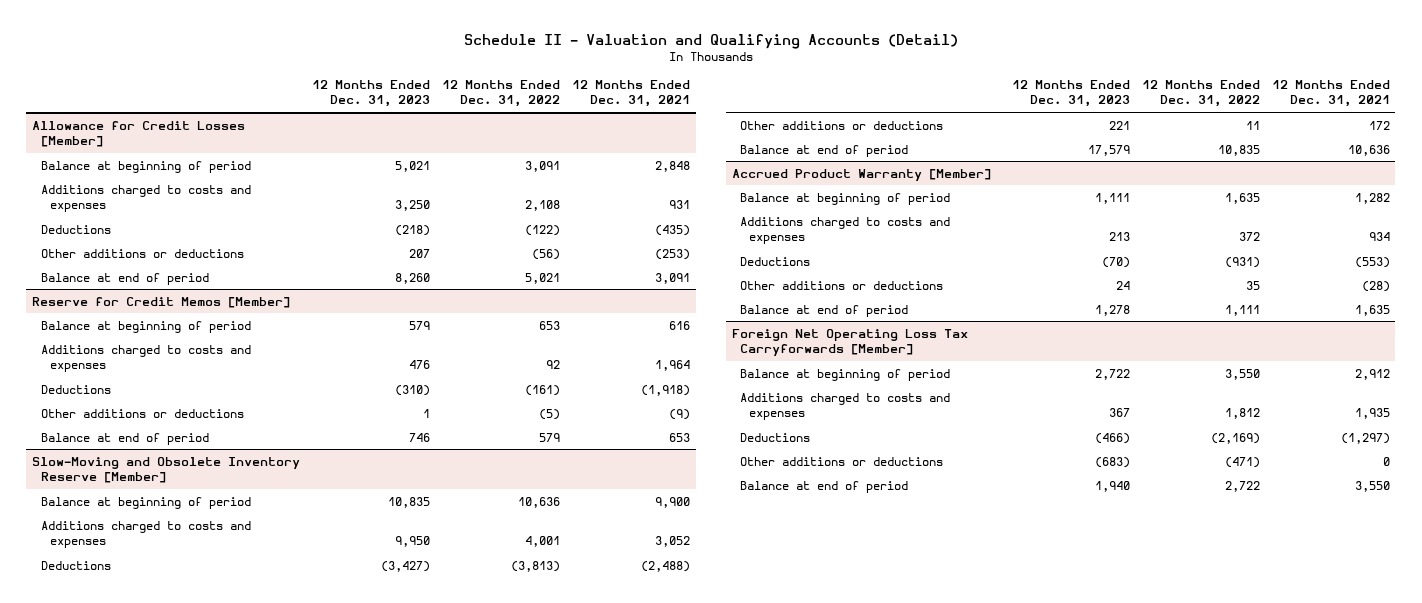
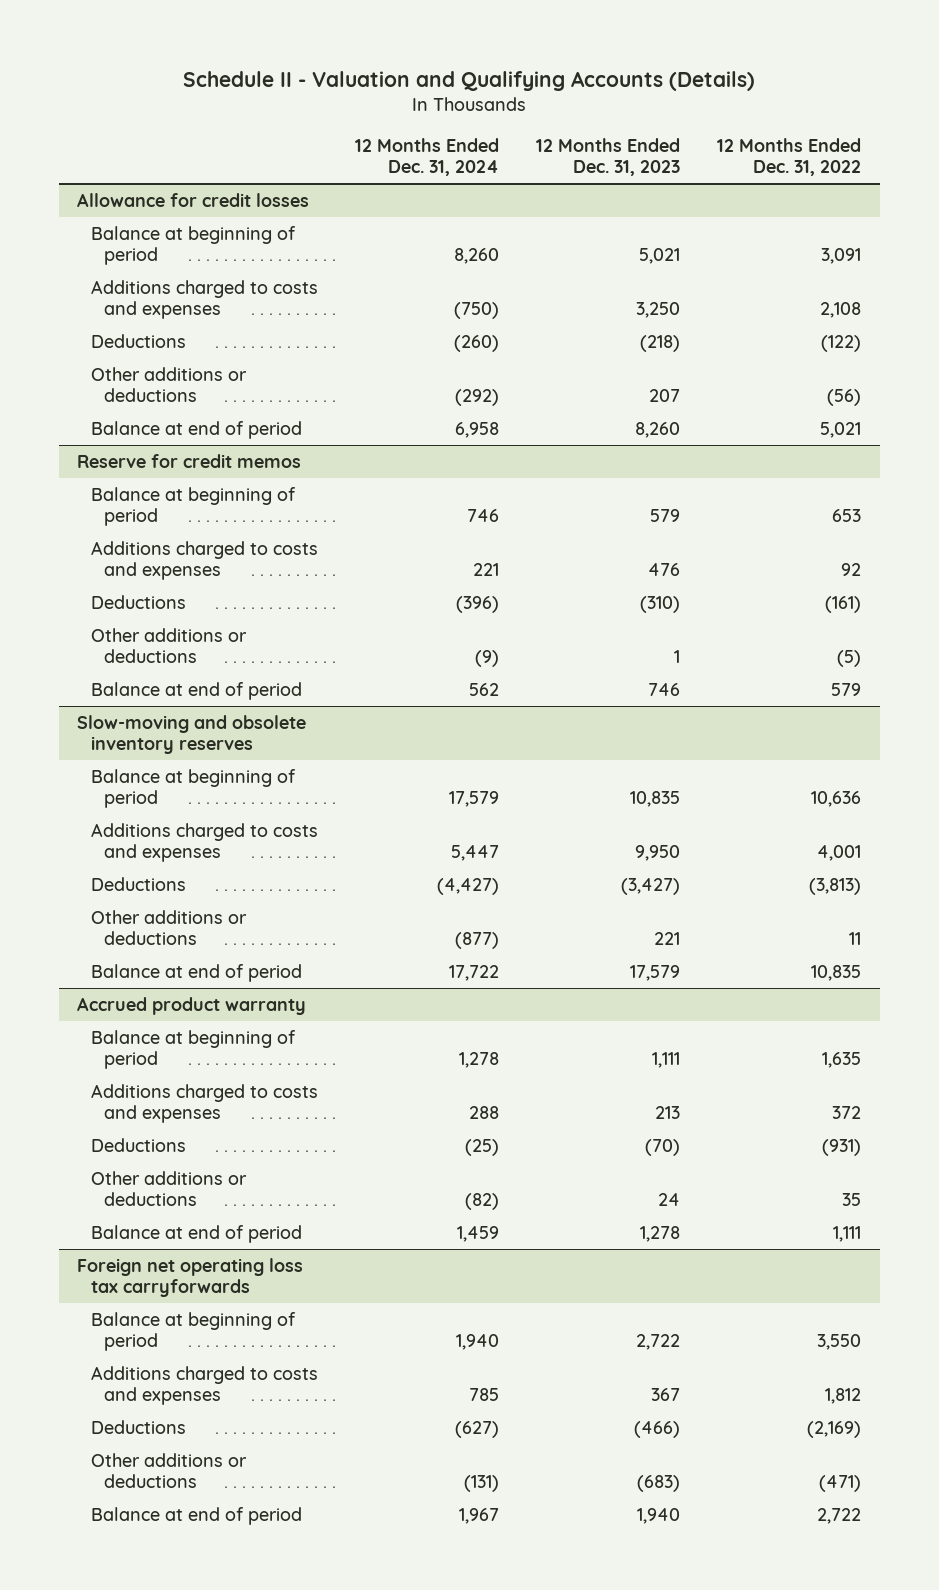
- Schedule II - Valuation and Qualifying Accounts (Detail)
+ Schedule II - Valuation and Qualifying Accounts (Details)
- | 12 Months Ended Dec. 31, 2023 | 12 Months Ended Dec. 31, 2022 | 12 Months Ended Dec. 31, 2021
+ | 12 Months Ended Dec. 31, 2024 | 12 Months Ended Dec. 31, 2023 | 12 Months Ended Dec. 31, 2022
- Allowance for Credit Losses [Member]
+ Allowance for credit losses
- Reserve for Credit Memos [Member]
+ Reserve for credit memos
- Slow-Moving and Obsolete Inventory Reserve [Member]
+ Slow-moving and obsolete inventory reserves
- Accrued Product Warranty [Member]
+ Accrued product warranty
- Foreign Net Operating Loss Tax Carryforwards [Member]
+ Foreign net operating loss tax carryforwards

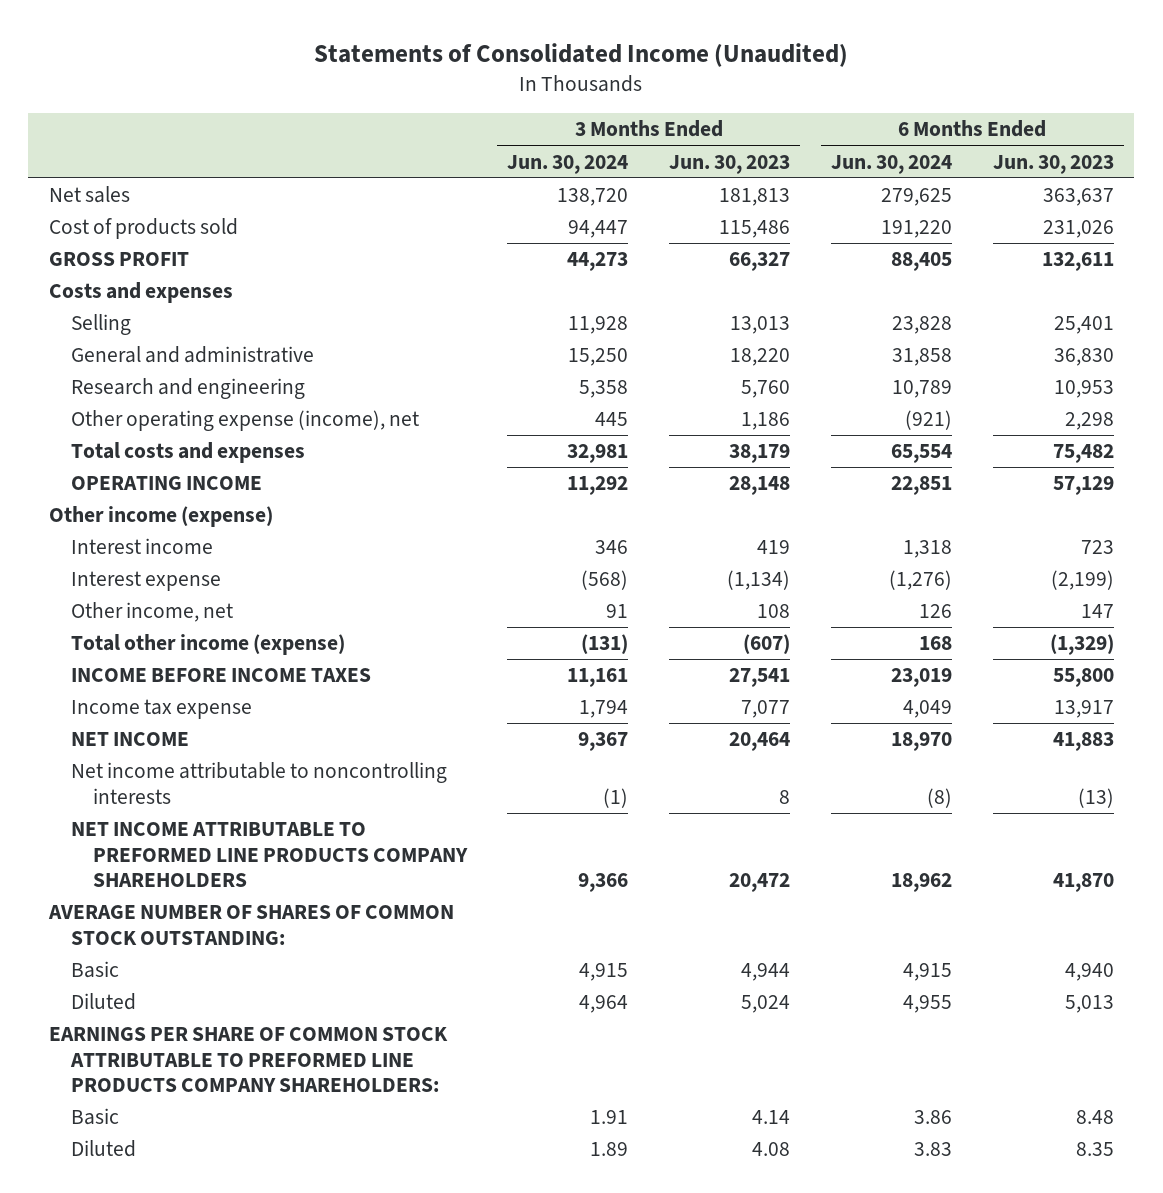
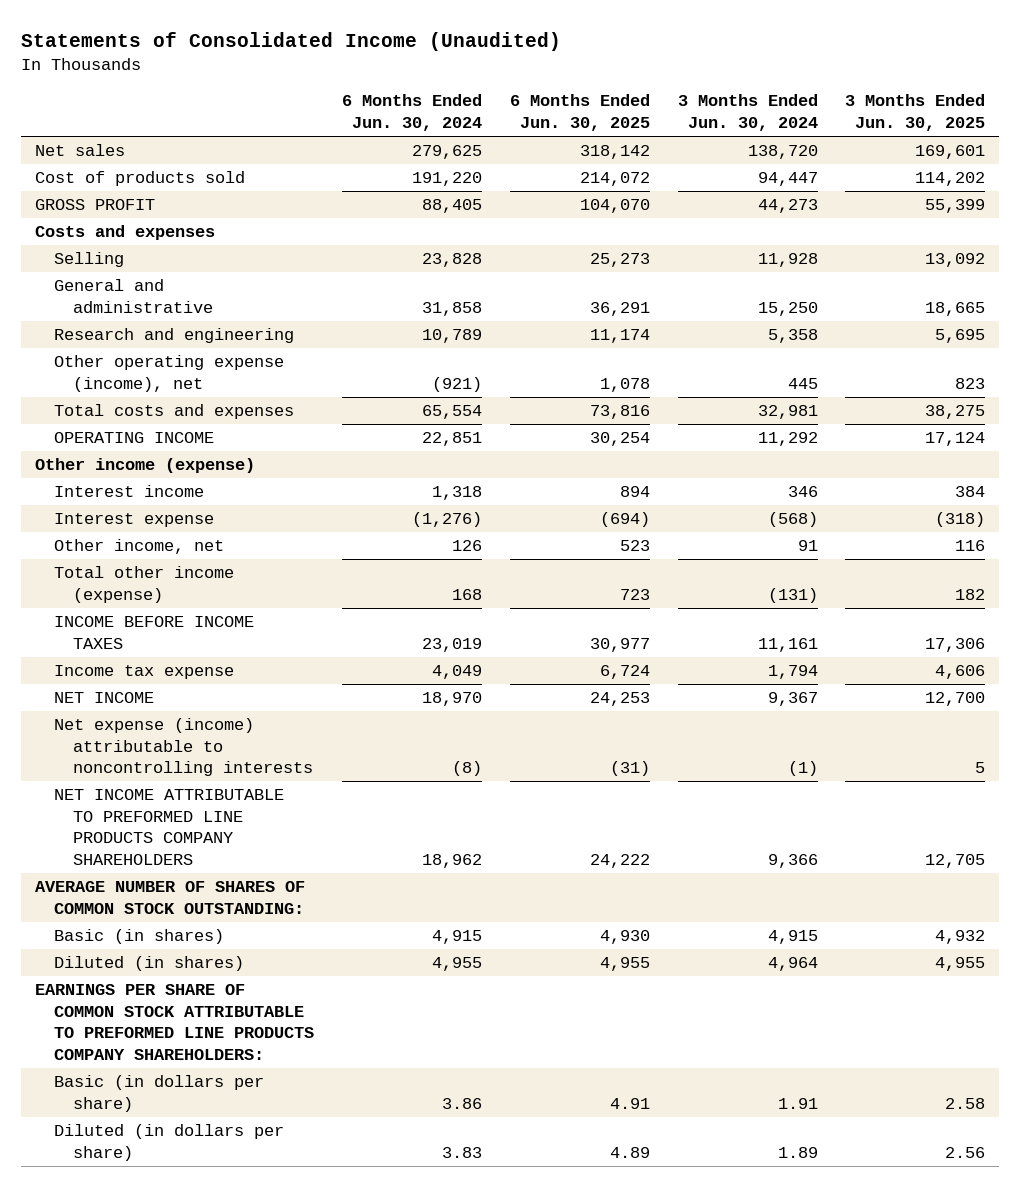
- | 3 Months Ended Jun. 30, 2024 | 3 Months Ended Jun. 30, 2023 | 6 Months Ended Jun. 30, 2024 | 6 Months Ended Jun. 30, 2023
+ | 6 Months Ended Jun. 30, 2024 | 6 Months Ended Jun. 30, 2025 | 3 Months Ended Jun. 30, 2024 | 3 Months Ended Jun. 30, 2025
- Net income attributable to noncontrolling interests | (1) | 8 | (8) | (13)
+ Net expense (income) attributable to noncontrolling interests | (8) | (31) | (1) | 5
- Basic | 4,915 | 4,944 | 4,915 | 4,940
- Diluted | 4,964 | 5,024 | 4,955 | 5,013
+ Basic (in shares) | 4,915 | 4,930 | 4,915 | 4,932
+ Diluted (in shares) | 4,955 | 4,955 | 4,964 | 4,955
- Basic | 1.91 | 4.14 | 3.86 | 8.48
- Diluted | 1.89 | 4.08 | 3.83 | 8.35
+ Basic (in dollars per share) | 3.86 | 4.91 | 1.91 | 2.58
+ Diluted (in dollars per share) | 3.83 | 4.89 | 1.89 | 2.56

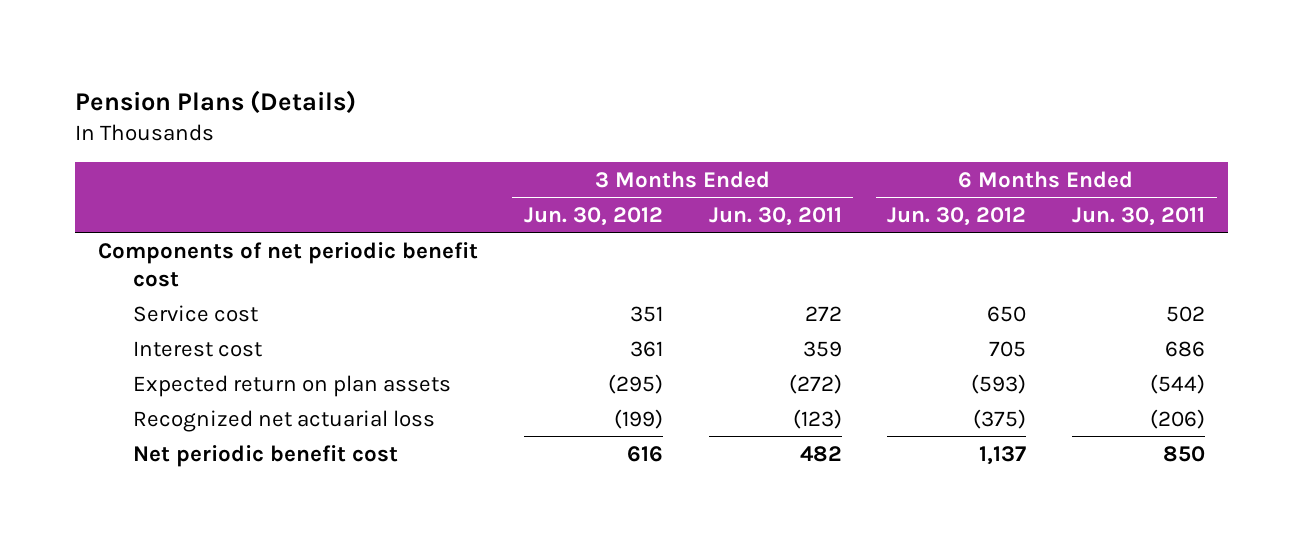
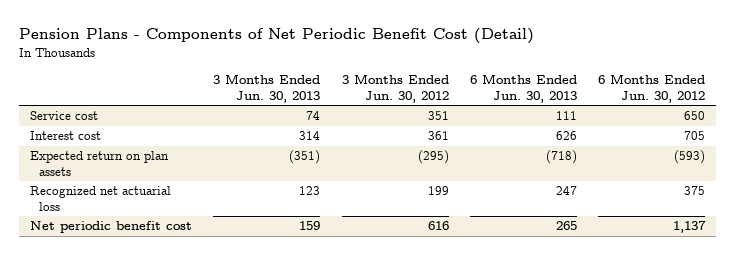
- Pension Plans (Details)
+ Pension Plans - Components of Net Periodic Benefit Cost (Detail)
- | 3 Months Ended Jun. 30, 2012 | 3 Months Ended Jun. 30, 2011 | 6 Months Ended Jun. 30, 2012 | 6 Months Ended Jun. 30, 2011
+ | 3 Months Ended Jun. 30, 2013 | 3 Months Ended Jun. 30, 2012 | 6 Months Ended Jun. 30, 2013 | 6 Months Ended Jun. 30, 2012
- Components of net periodic benefit cost
- Recognized net actuarial loss | (199) | (123) | (375) | (206)
+ Recognized net actuarial loss | 123 | 199 | 247 | 375

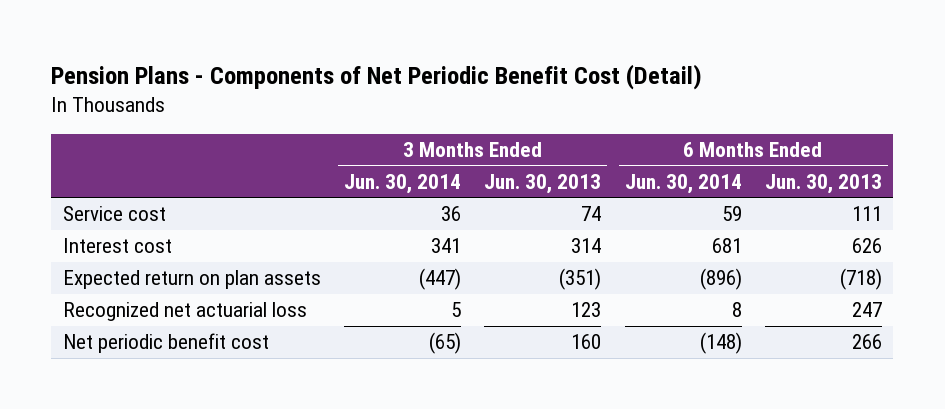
- | 3 Months Ended Jun. 30, 2013 | 3 Months Ended Jun. 30, 2012 | 6 Months Ended Jun. 30, 2013 | 6 Months Ended Jun. 30, 2012
+ | 3 Months Ended Jun. 30, 2014 | 3 Months Ended Jun. 30, 2013 | 6 Months Ended Jun. 30, 2014 | 6 Months Ended Jun. 30, 2013
- Net periodic benefit cost | 159 | 616 | 265 | 1,137
+ Net periodic benefit cost | (65) | 160 | (148) | 266

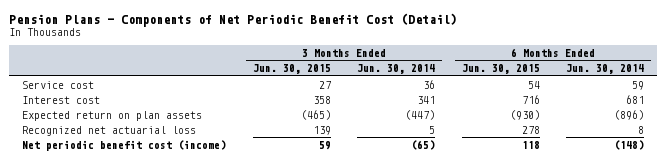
- | 3 Months Ended Jun. 30, 2014 | 3 Months Ended Jun. 30, 2013 | 6 Months Ended Jun. 30, 2014 | 6 Months Ended Jun. 30, 2013
+ | 3 Months Ended Jun. 30, 2015 | 3 Months Ended Jun. 30, 2014 | 6 Months Ended Jun. 30, 2015 | 6 Months Ended Jun. 30, 2014
- Net periodic benefit cost | (65) | 160 | (148) | 266
+ Net periodic benefit cost (income) | 59 | (65) | 118 | (148)

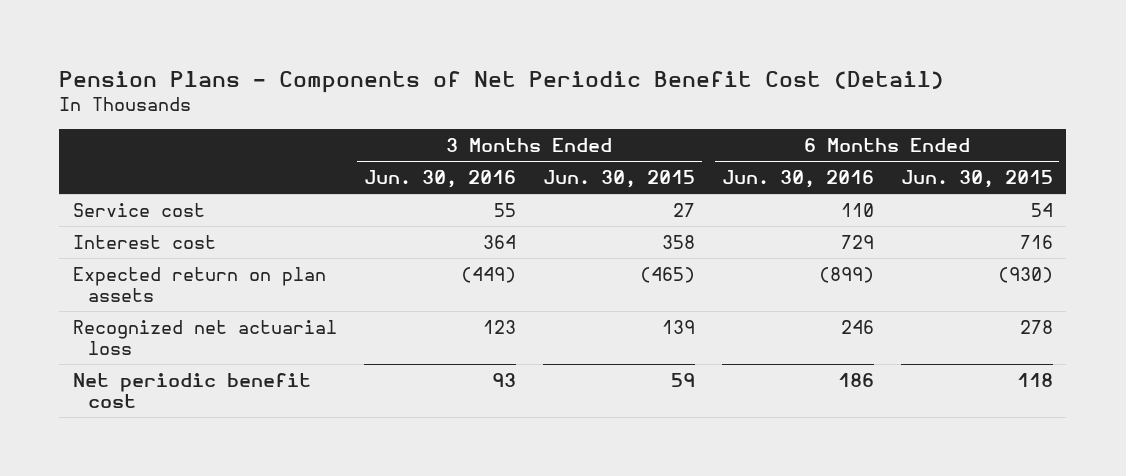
- | 3 Months Ended Jun. 30, 2015 | 3 Months Ended Jun. 30, 2014 | 6 Months Ended Jun. 30, 2015 | 6 Months Ended Jun. 30, 2014
+ | 3 Months Ended Jun. 30, 2016 | 3 Months Ended Jun. 30, 2015 | 6 Months Ended Jun. 30, 2016 | 6 Months Ended Jun. 30, 2015
- Net periodic benefit cost (income) | 59 | (65) | 118 | (148)
+ Net periodic benefit cost | 93 | 59 | 186 | 118

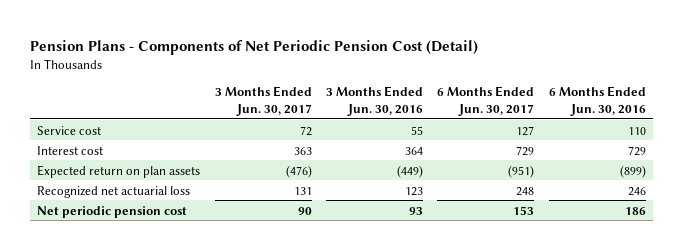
- Pension Plans - Components of Net Periodic Benefit Cost (Detail)
+ Pension Plans - Components of Net Periodic Pension Cost (Detail)
- | 3 Months Ended Jun. 30, 2016 | 3 Months Ended Jun. 30, 2015 | 6 Months Ended Jun. 30, 2016 | 6 Months Ended Jun. 30, 2015
+ | 3 Months Ended Jun. 30, 2017 | 3 Months Ended Jun. 30, 2016 | 6 Months Ended Jun. 30, 2017 | 6 Months Ended Jun. 30, 2016
- Net periodic benefit cost | 93 | 59 | 186 | 118
+ Net periodic pension cost | 90 | 93 | 153 | 186

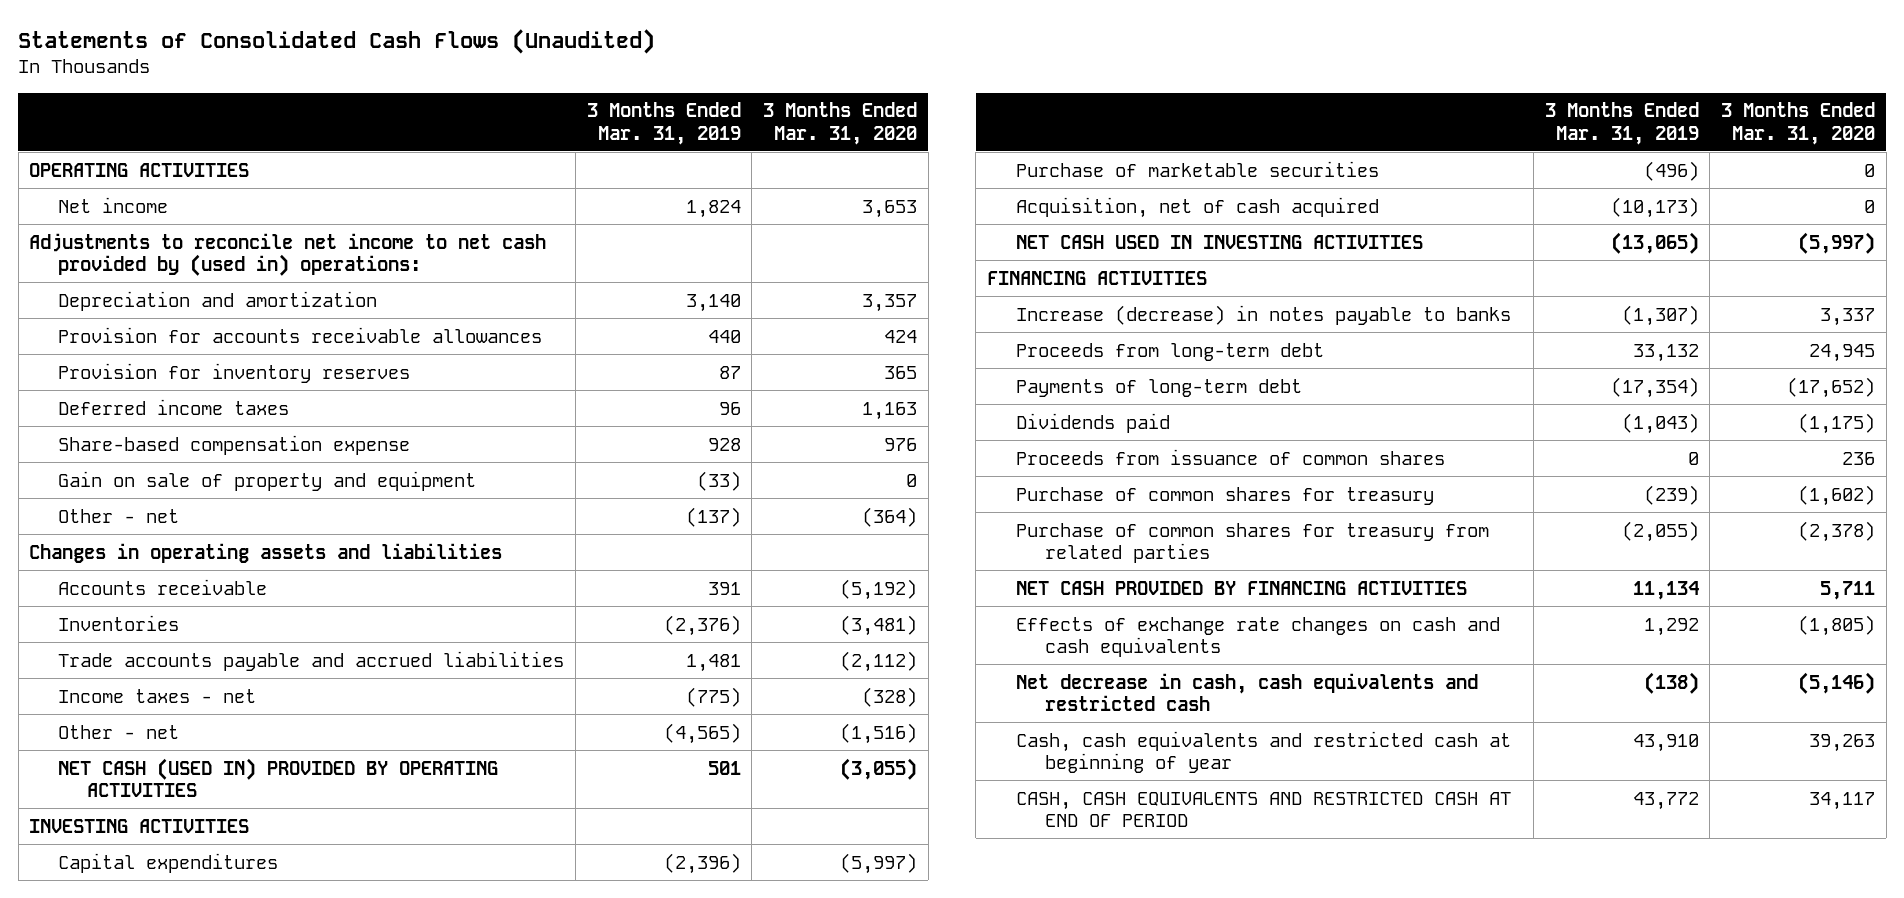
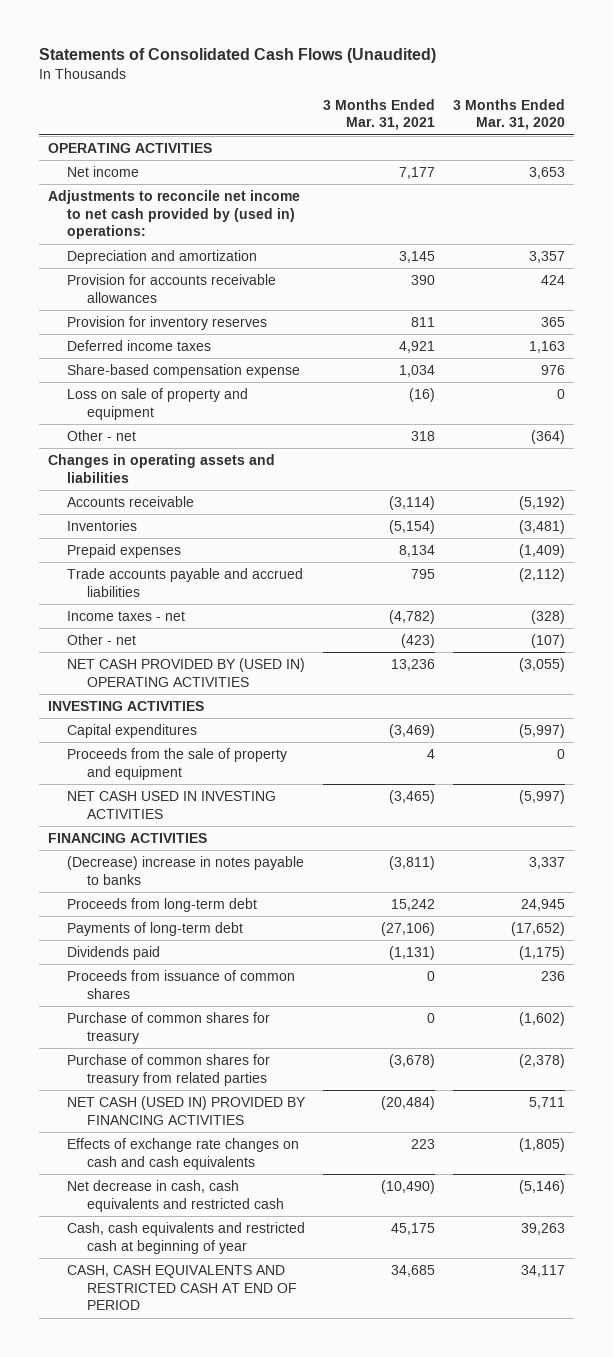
- | 3 Months Ended Mar. 31, 2019 | 3 Months Ended Mar. 31, 2020
+ | 3 Months Ended Mar. 31, 2021 | 3 Months Ended Mar. 31, 2020
- Gain on sale of property and equipment | (33) | 0
+ Loss on sale of property and equipment | (16) | 0
+ Prepaid expenses | 8,134 | (1,409)
- Other - net | (4,565) | (1,516)
- NET CASH (USED IN) PROVIDED BY OPERATING ACTIVITIES | 501 | (3,055)
+ Other - net | (423) | (107)
+ NET CASH PROVIDED BY (USED IN) OPERATING ACTIVITIES | 13,236 | (3,055)
- Purchase of marketable securities | (496) | 0
- Acquisition, net of cash acquired | (10,173) | 0
+ Proceeds from the sale of property and equipment | 4 | 0
- Increase (decrease) in notes payable to banks | (1,307) | 3,337
+ (Decrease) increase in notes payable to banks | (3,811) | 3,337
- NET CASH PROVIDED BY FINANCING ACTIVITIES | 11,134 | 5,711
+ NET CASH (USED IN) PROVIDED BY FINANCING ACTIVITIES | (20,484) | 5,711

